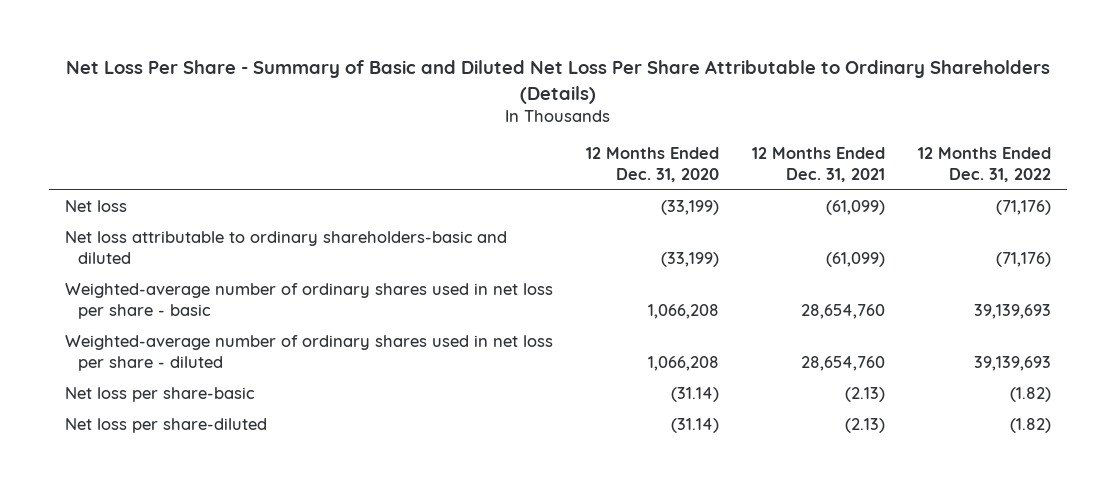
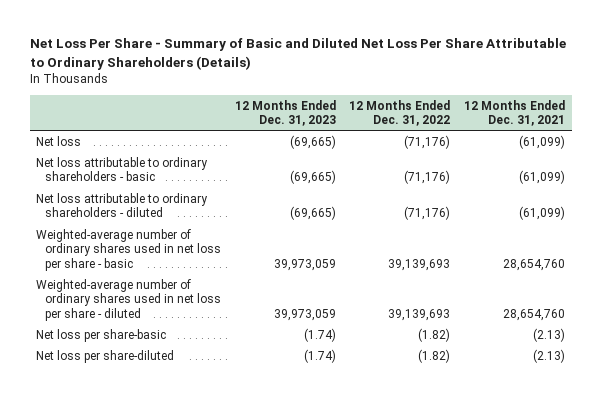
- | 12 Months Ended Dec. 31, 2020 | 12 Months Ended Dec. 31, 2021 | 12 Months Ended Dec. 31, 2022
+ | 12 Months Ended Dec. 31, 2023 | 12 Months Ended Dec. 31, 2022 | 12 Months Ended Dec. 31, 2021
- Net loss attributable to ordinary shareholders-basic and diluted | (33,199) | (61,099) | (71,176)
+ Net loss attributable to ordinary shareholders - basic | (69,665) | (71,176) | (61,099)
+ Net loss attributable to ordinary shareholders - diluted | (69,665) | (71,176) | (61,099)

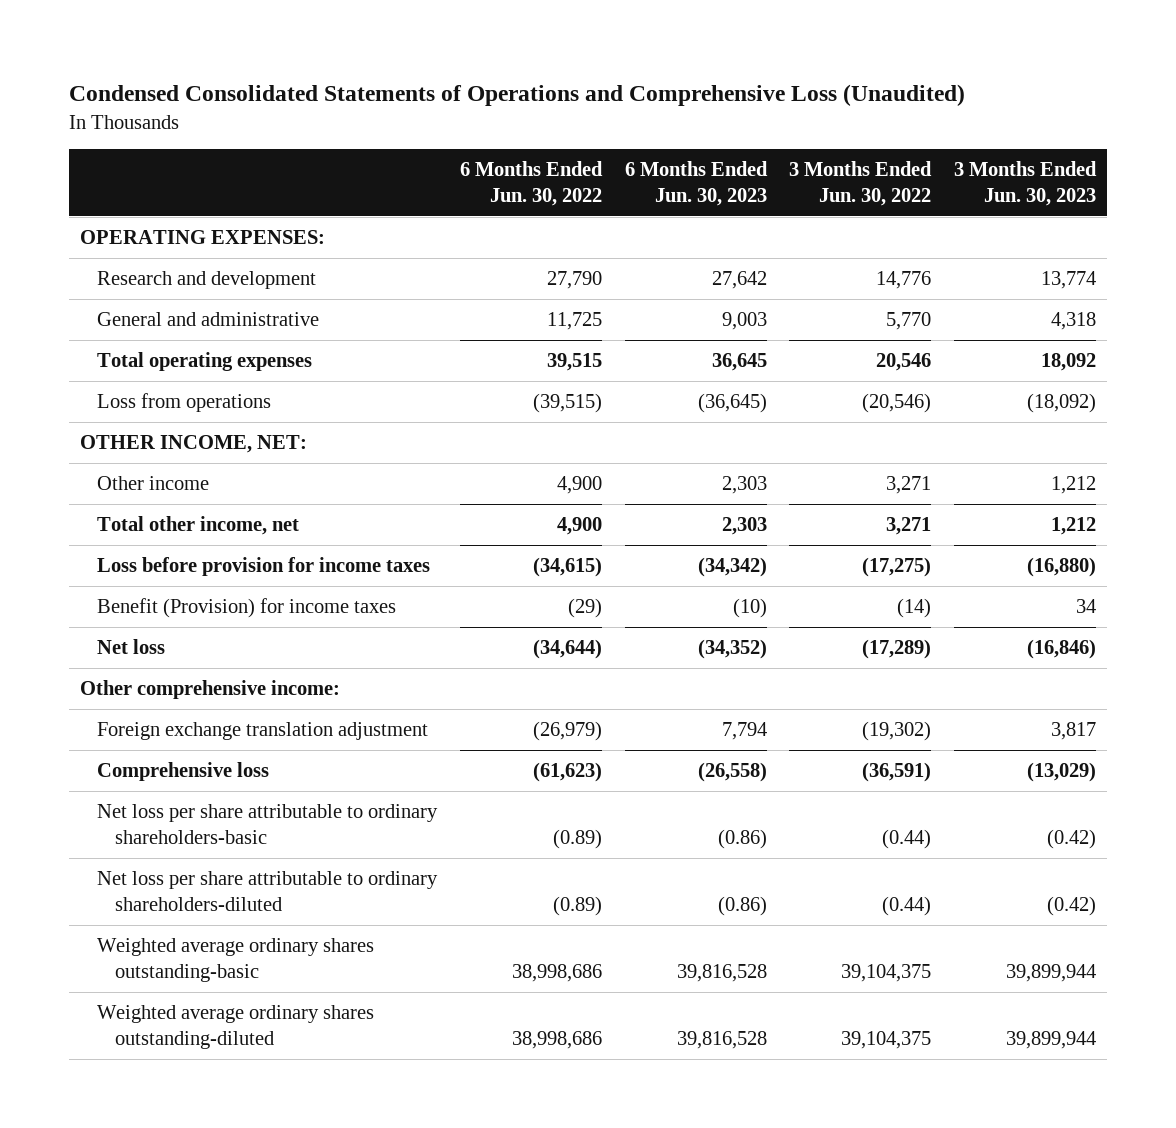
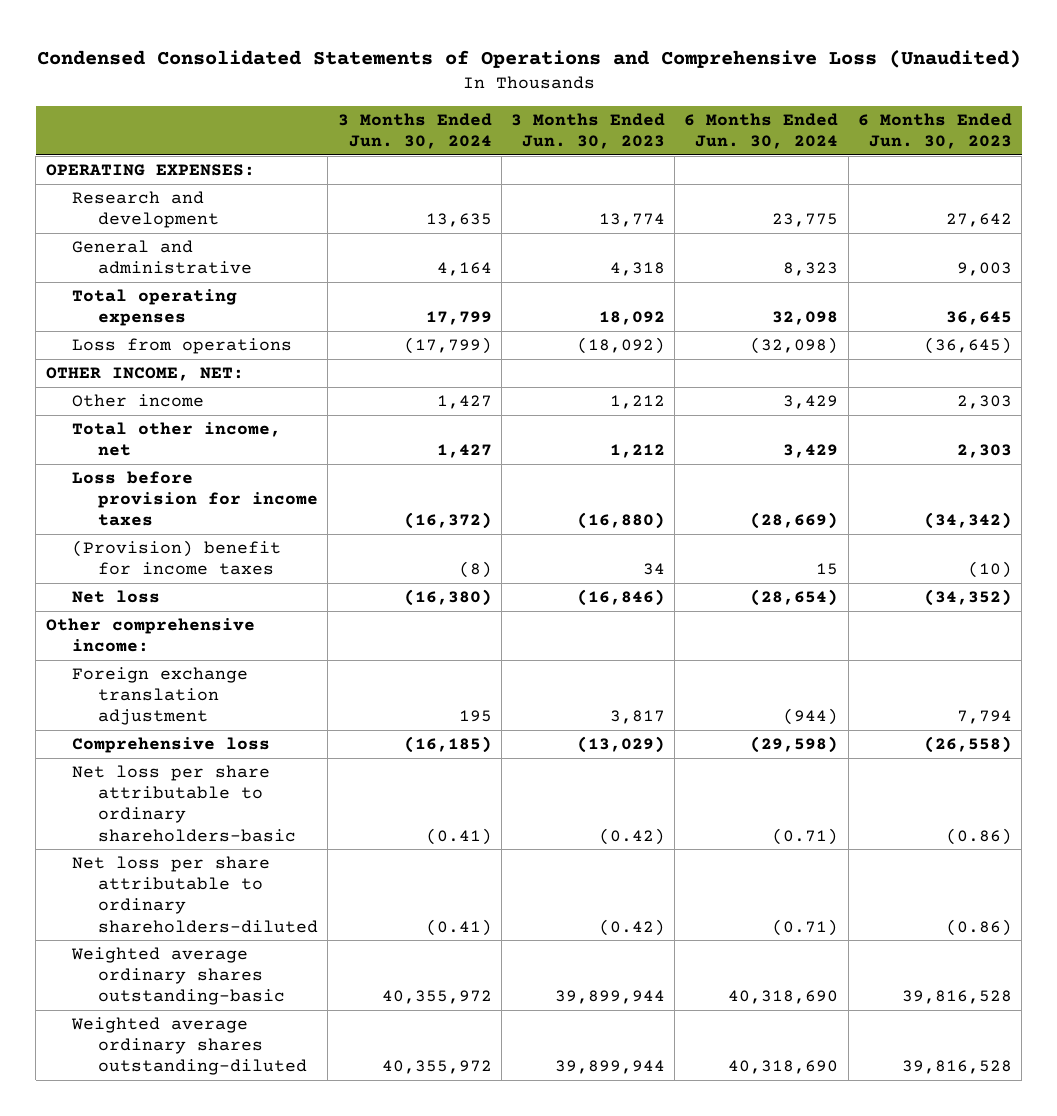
- | 6 Months Ended Jun. 30, 2022 | 6 Months Ended Jun. 30, 2023 | 3 Months Ended Jun. 30, 2022 | 3 Months Ended Jun. 30, 2023
+ | 3 Months Ended Jun. 30, 2024 | 3 Months Ended Jun. 30, 2023 | 6 Months Ended Jun. 30, 2024 | 6 Months Ended Jun. 30, 2023
- Benefit (Provision) for income taxes | (29) | (10) | (14) | 34
+ (Provision) benefit for income taxes | (8) | 34 | 15 | (10)

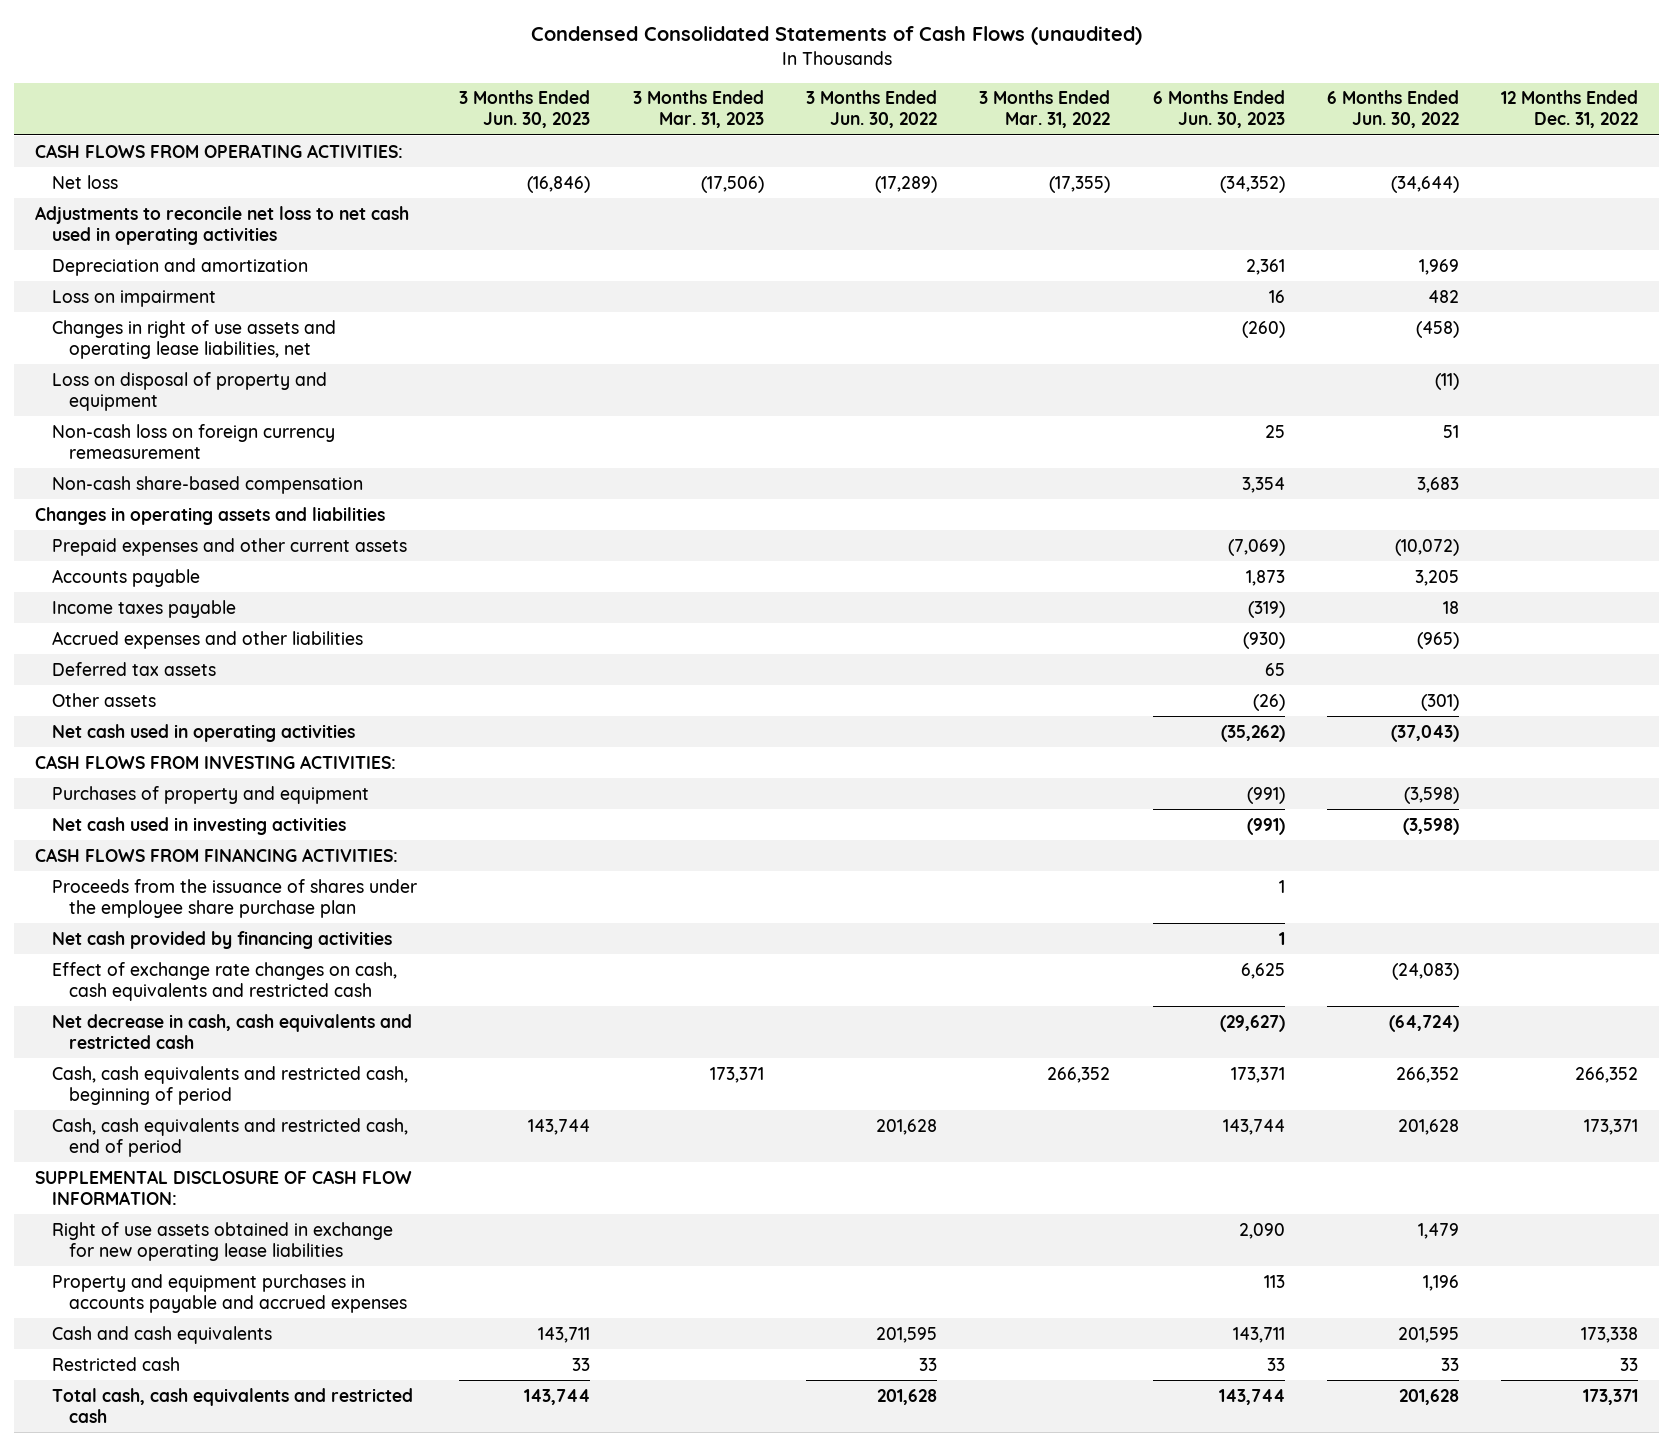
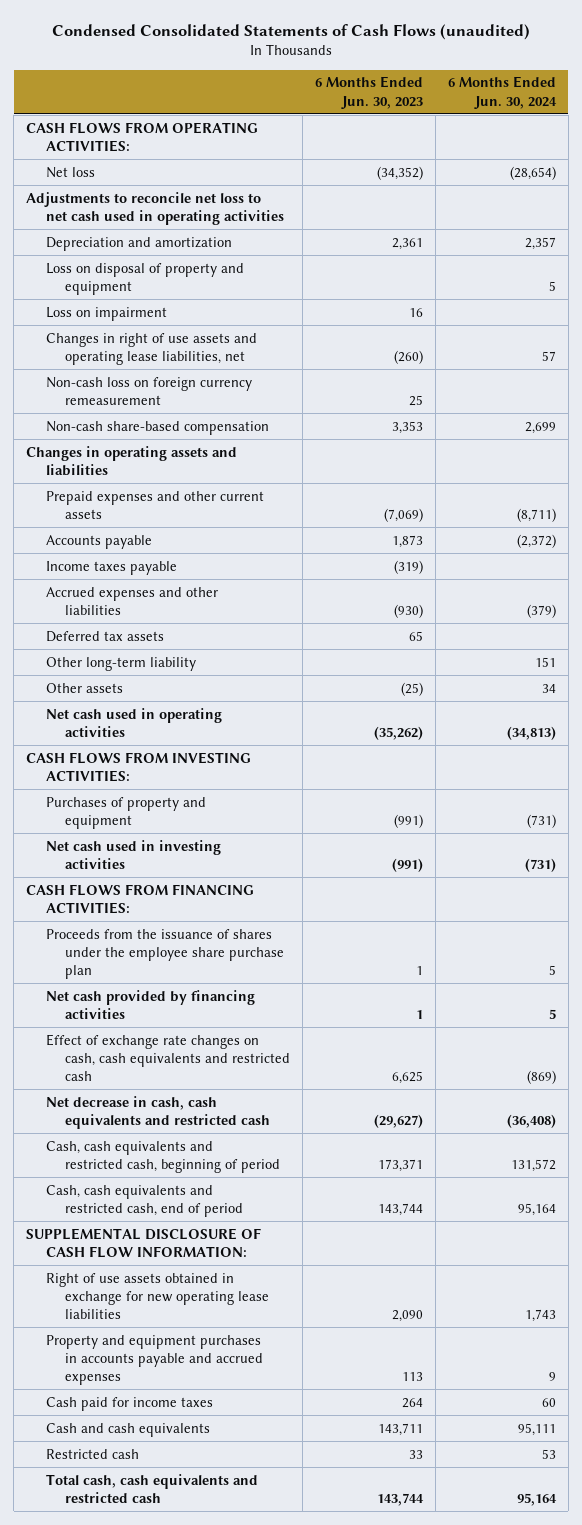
- | 3 Months Ended Jun. 30, 2023 | 3 Months Ended Mar. 31, 2023 | 3 Months Ended Jun. 30, 2022 | 3 Months Ended Mar. 31, 2022 | 6 Months Ended Jun. 30, 2023 | 6 Months Ended Jun. 30, 2022 | 12 Months Ended Dec. 31, 2022
+ | 6 Months Ended Jun. 30, 2023 | 6 Months Ended Jun. 30, 2024
moved up: Loss on disposal of property and equipment | | 5
- Non-cash share-based compensation | | | | | 3,354 | 3,683 |
+ Non-cash share-based compensation | 3,353 | 2,699
- Other assets | | | | | (26) | (301) |
+ Other long-term liability | | 151
+ Other assets | (25) | 34
+ Cash paid for income taxes | 264 | 60

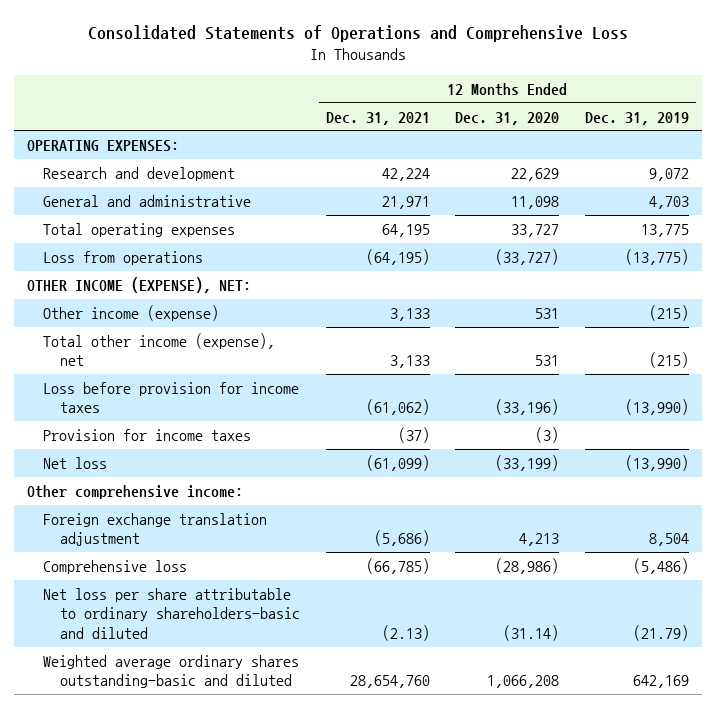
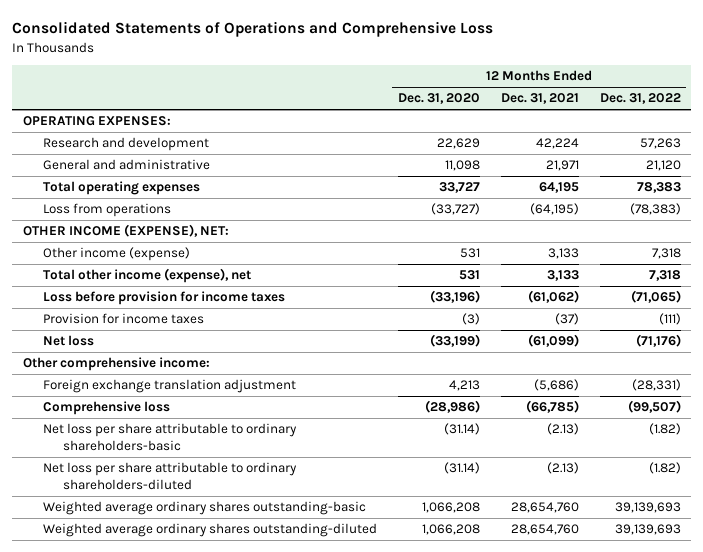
- | 12 Months Ended Dec. 31, 2021 | 12 Months Ended Dec. 31, 2020 | 12 Months Ended Dec. 31, 2019
+ | 12 Months Ended Dec. 31, 2020 | 12 Months Ended Dec. 31, 2021 | 12 Months Ended Dec. 31, 2022
- Net loss per share attributable to ordinary shareholders-basic and diluted | (2.13) | (31.14) | (21.79)
- Weighted average ordinary shares outstanding-basic and diluted | 28,654,760 | 1,066,208 | 642,169
+ Net loss per share attributable to ordinary shareholders-basic | (31.14) | (2.13) | (1.82)
+ Net loss per share attributable to ordinary shareholders-diluted | (31.14) | (2.13) | (1.82)
+ Weighted average ordinary shares outstanding-basic | 1,066,208 | 28,654,760 | 39,139,693
+ Weighted average ordinary shares outstanding-diluted | 1,066,208 | 28,654,760 | 39,139,693

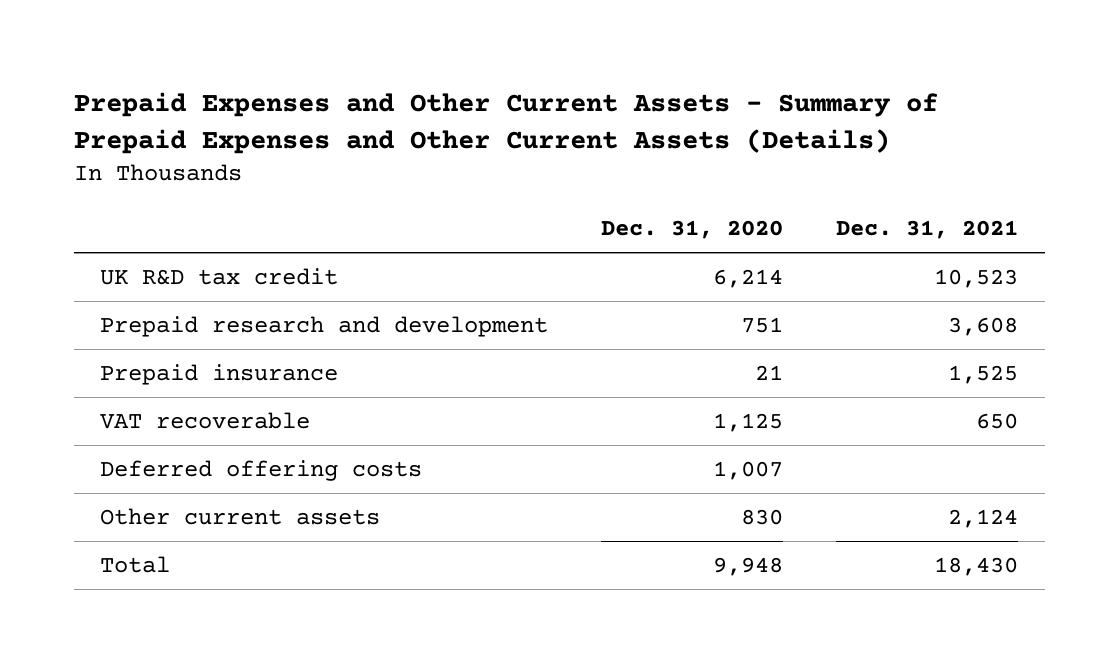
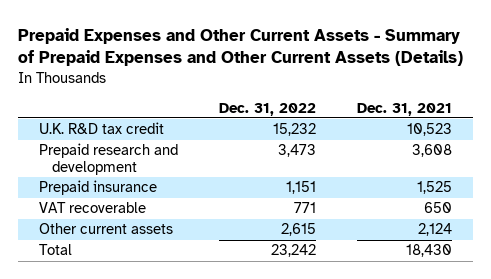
- | Dec. 31, 2020 | Dec. 31, 2021
+ | Dec. 31, 2022 | Dec. 31, 2021
- UK R&D tax credit | 6,214 | 10,523
+ U.K. R&D tax credit | 15,232 | 10,523
- Deferred offering costs | 1,007 |

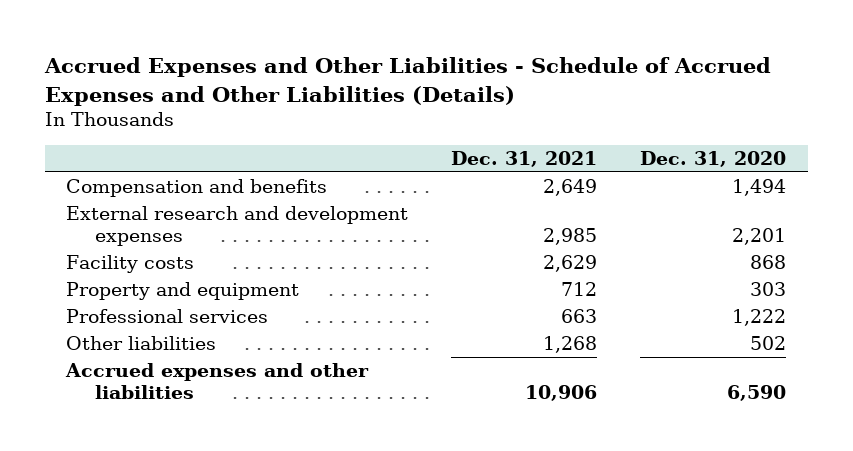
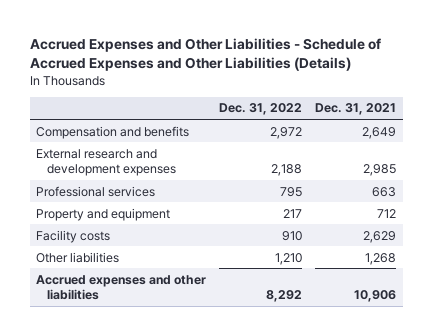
- | Dec. 31, 2021 | Dec. 31, 2020
+ | Dec. 31, 2022 | Dec. 31, 2021
moved down: Property and equipment | 217 | 712
moved down: Facility costs | 910 | 2,629

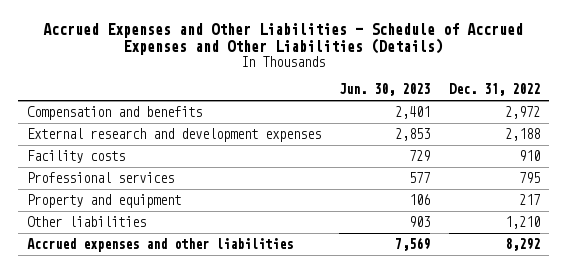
- | Dec. 31, 2022 | Dec. 31, 2021
+ | Jun. 30, 2023 | Dec. 31, 2022
moved up: Facility costs | 729 | 910

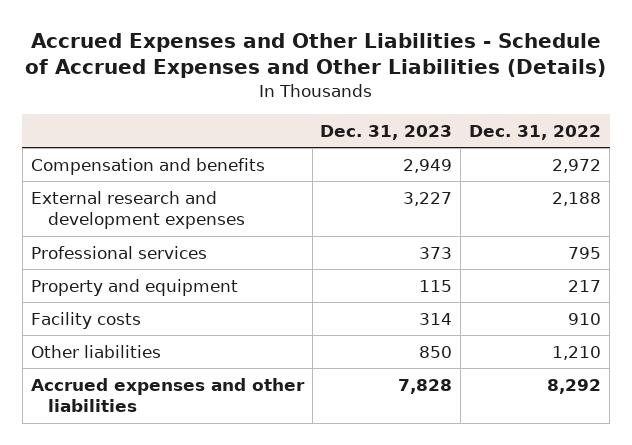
- | Jun. 30, 2023 | Dec. 31, 2022
+ | Dec. 31, 2023 | Dec. 31, 2022
moved down: Facility costs | 314 | 910

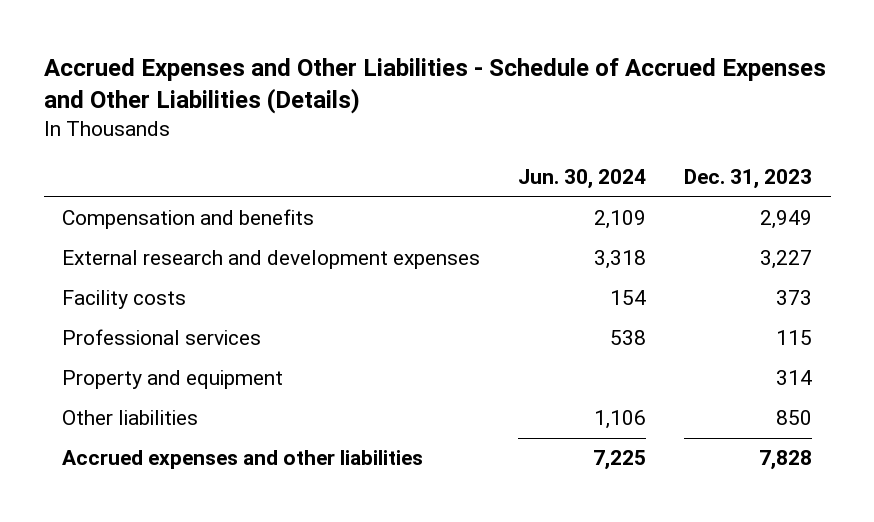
- | Dec. 31, 2023 | Dec. 31, 2022
+ | Jun. 30, 2024 | Dec. 31, 2023
- Professional services | 373 | 795
- Property and equipment | 115 | 217
- Facility costs | 314 | 910
+ Facility costs | 154 | 373
+ Professional services | 538 | 115
+ Property and equipment | | 314

